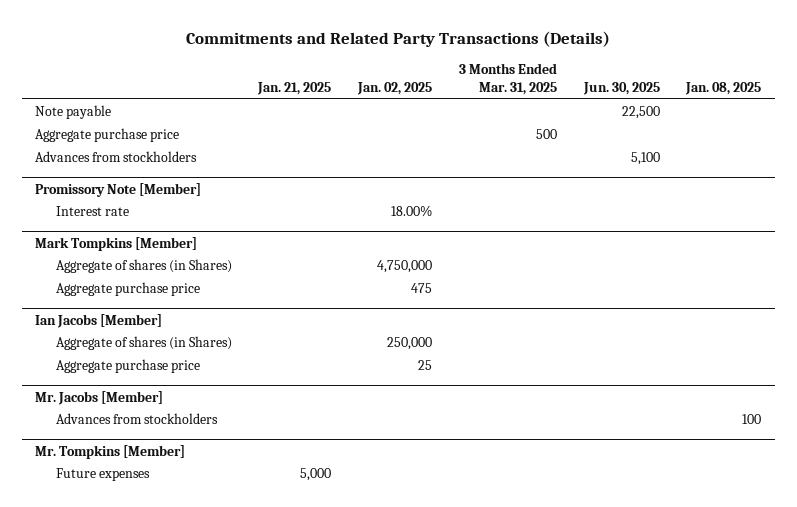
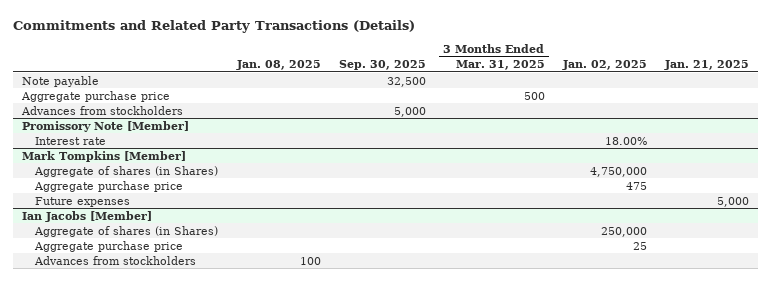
- | Jan. 21, 2025 | Jan. 02, 2025 | 3 Months Ended Mar. 31, 2025 | Jun. 30, 2025 | Jan. 08, 2025
+ | Jan. 08, 2025 | Sep. 30, 2025 | 3 Months Ended Mar. 31, 2025 | Jan. 02, 2025 | Jan. 21, 2025
@ Mark Tompkins [Member]
+ Future expenses | | | | | 5,000
- Mr. Jacobs [Member]
- Advances from stockholders | | | | | 100
- Mr. Tompkins [Member]
- Future expenses | 5,000 | | | |
@ Ian Jacobs [Member]
+ Advances from stockholders | 100 | | | |

